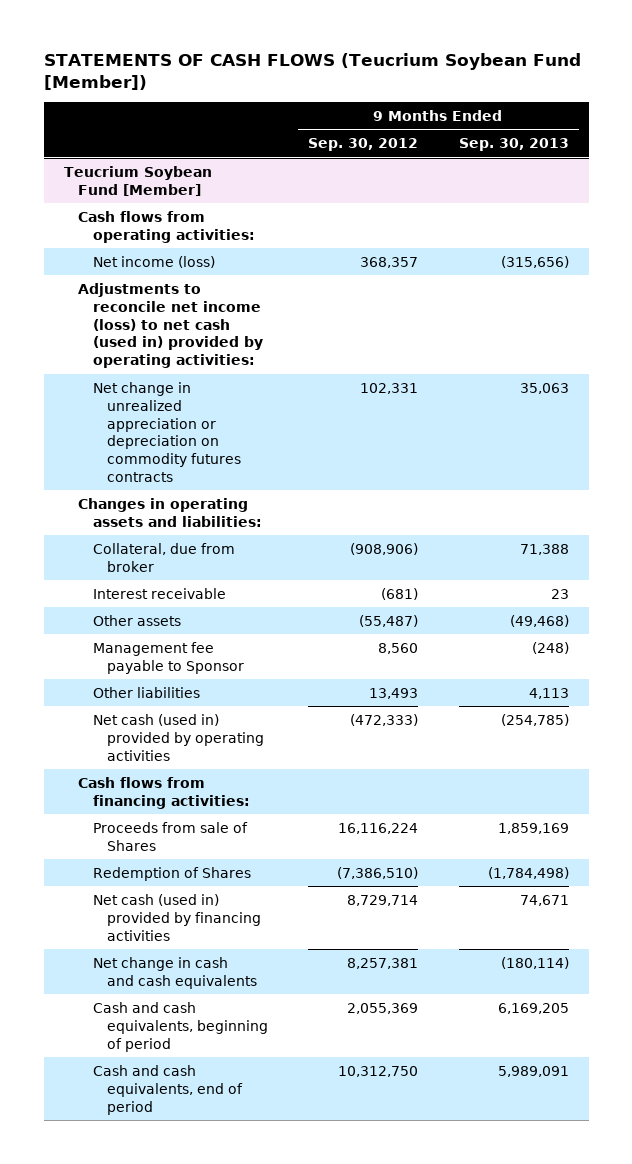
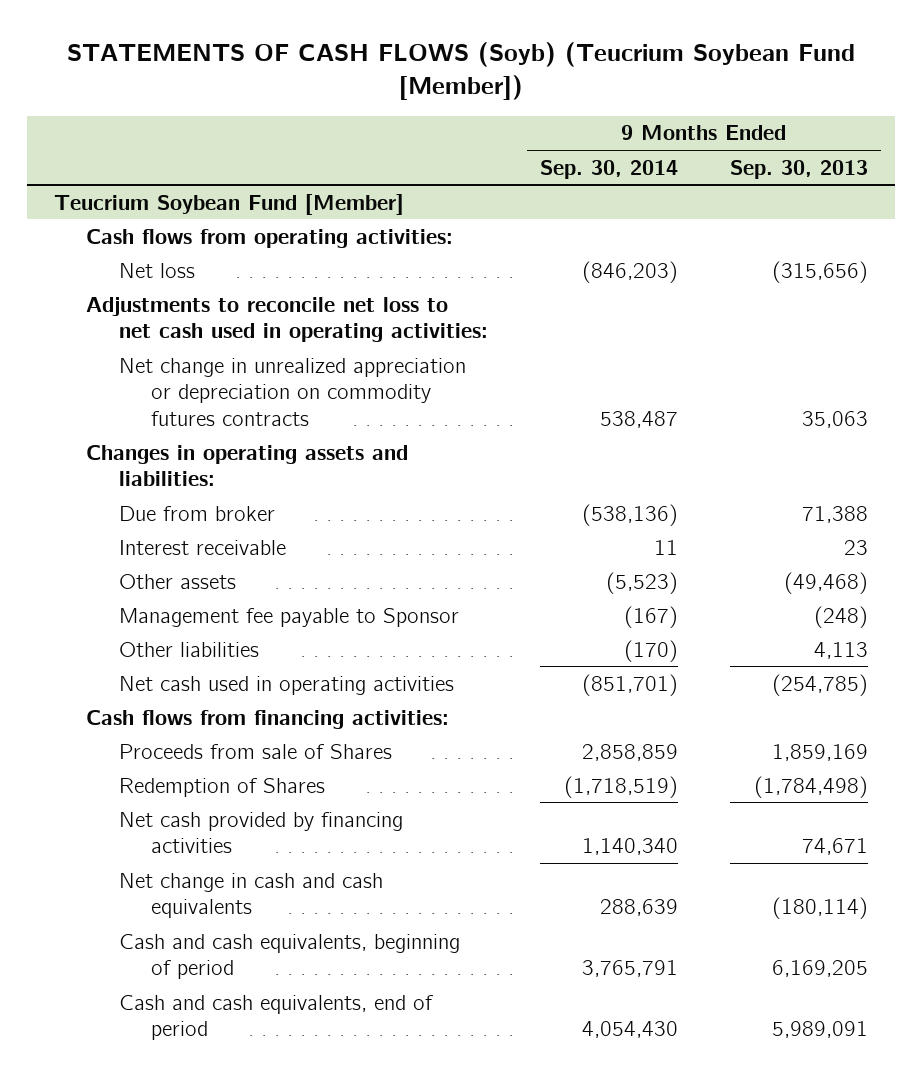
- STATEMENTS OF CASH FLOWS (Teucrium Soybean Fund [Member])
+ STATEMENTS OF CASH FLOWS (Soyb) (Teucrium Soybean Fund [Member])
- | 9 Months Ended Sep. 30, 2012 | 9 Months Ended Sep. 30, 2013
+ | 9 Months Ended Sep. 30, 2014 | 9 Months Ended Sep. 30, 2013
@ Teucrium Soybean Fund [Member]
- Net income (loss) | 368,357 | (315,656)
- Adjustments to reconcile net income (loss) to net cash (used in) provided by operating activities:
+ Net loss | (846,203) | (315,656)
+ Adjustments to reconcile net loss to net cash used in operating activities:
- Collateral, due from broker | (908,906) | 71,388
+ Due from broker | (538,136) | 71,388
- Net cash (used in) provided by operating activities | (472,333) | (254,785)
+ Net cash used in operating activities | (851,701) | (254,785)
- Net cash (used in) provided by financing activities | 8,729,714 | 74,671
+ Net cash provided by financing activities | 1,140,340 | 74,671

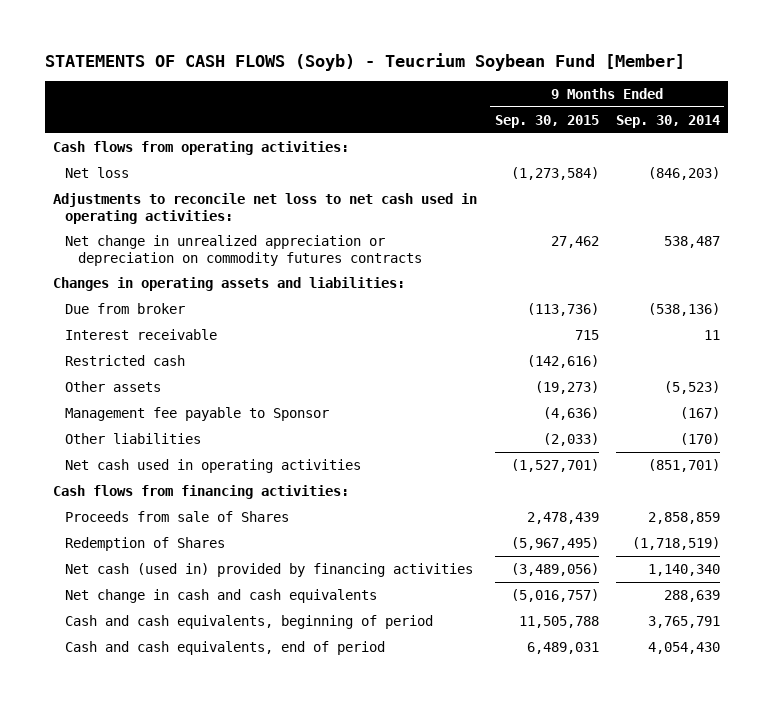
- STATEMENTS OF CASH FLOWS (Soyb) (Teucrium Soybean Fund [Member])
+ STATEMENTS OF CASH FLOWS (Soyb) - Teucrium Soybean Fund [Member]
- | 9 Months Ended Sep. 30, 2014 | 9 Months Ended Sep. 30, 2013
+ | 9 Months Ended Sep. 30, 2015 | 9 Months Ended Sep. 30, 2014
- Teucrium Soybean Fund [Member]
+ Restricted cash | (142,616) |
- Net cash provided by financing activities | 1,140,340 | 74,671
+ Net cash (used in) provided by financing activities | (3,489,056) | 1,140,340

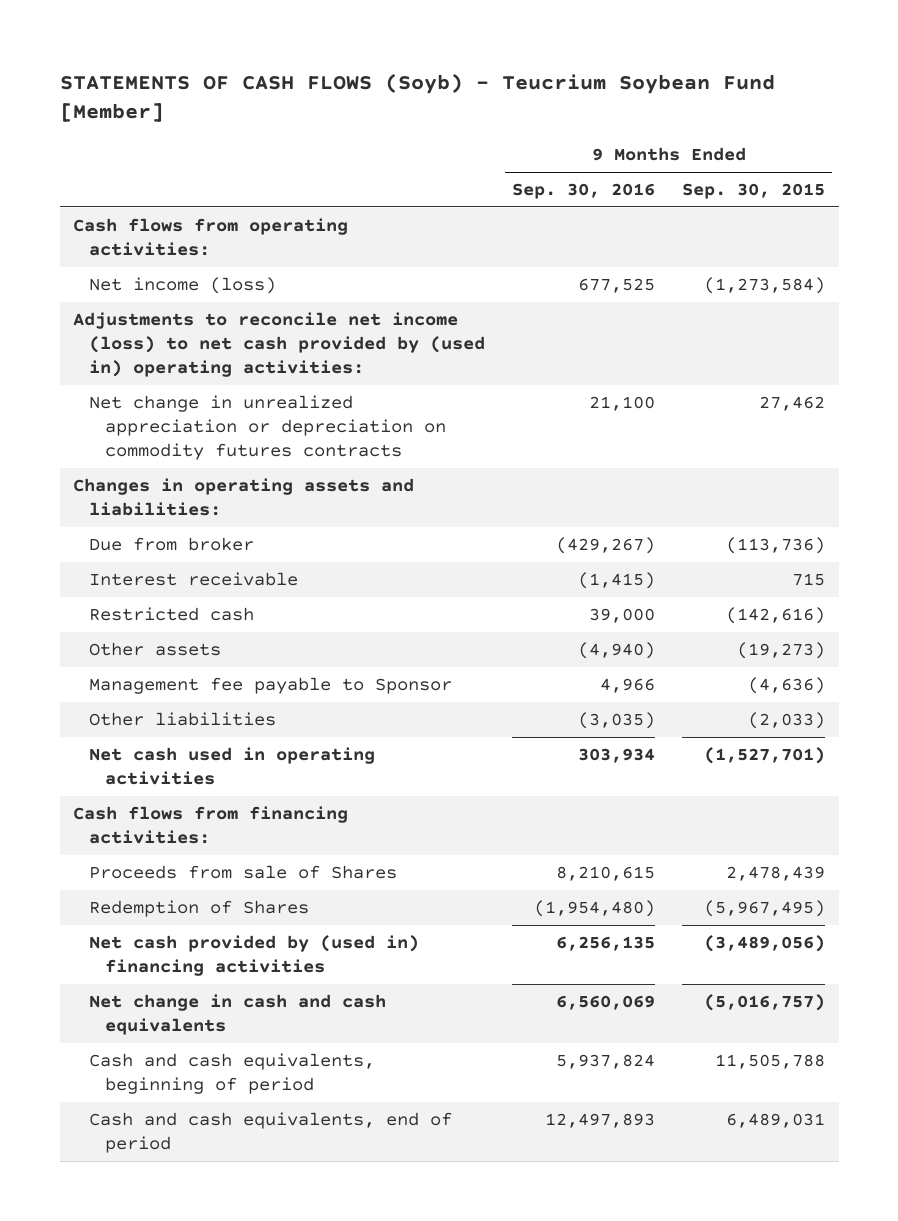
- | 9 Months Ended Sep. 30, 2015 | 9 Months Ended Sep. 30, 2014
+ | 9 Months Ended Sep. 30, 2016 | 9 Months Ended Sep. 30, 2015
- Net loss | (1,273,584) | (846,203)
- Adjustments to reconcile net loss to net cash used in operating activities:
+ Net income (loss) | 677,525 | (1,273,584)
+ Adjustments to reconcile net income (loss) to net cash provided by (used in) operating activities:
- Net cash (used in) provided by financing activities | (3,489,056) | 1,140,340
+ Net cash provided by (used in) financing activities | 6,256,135 | (3,489,056)

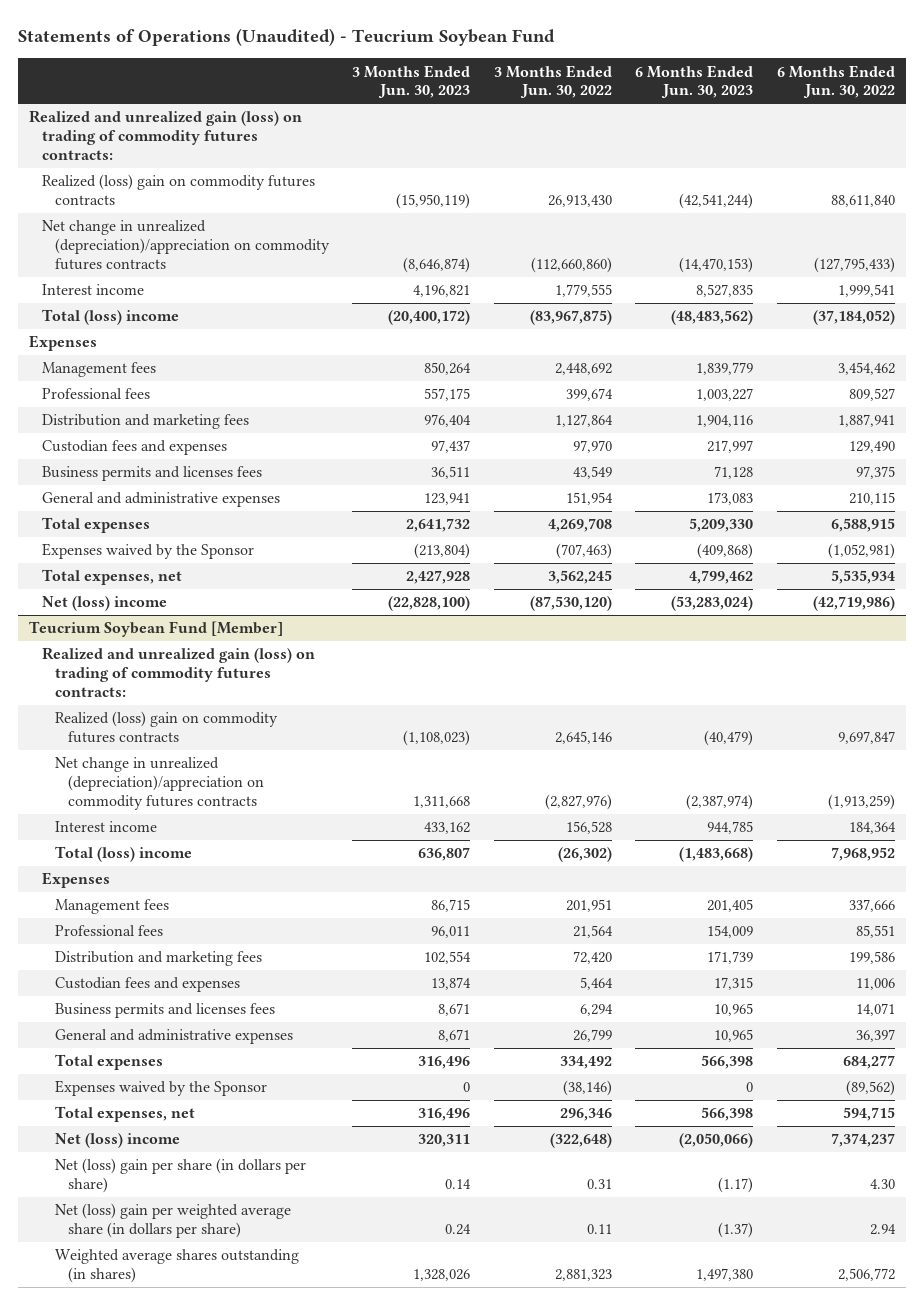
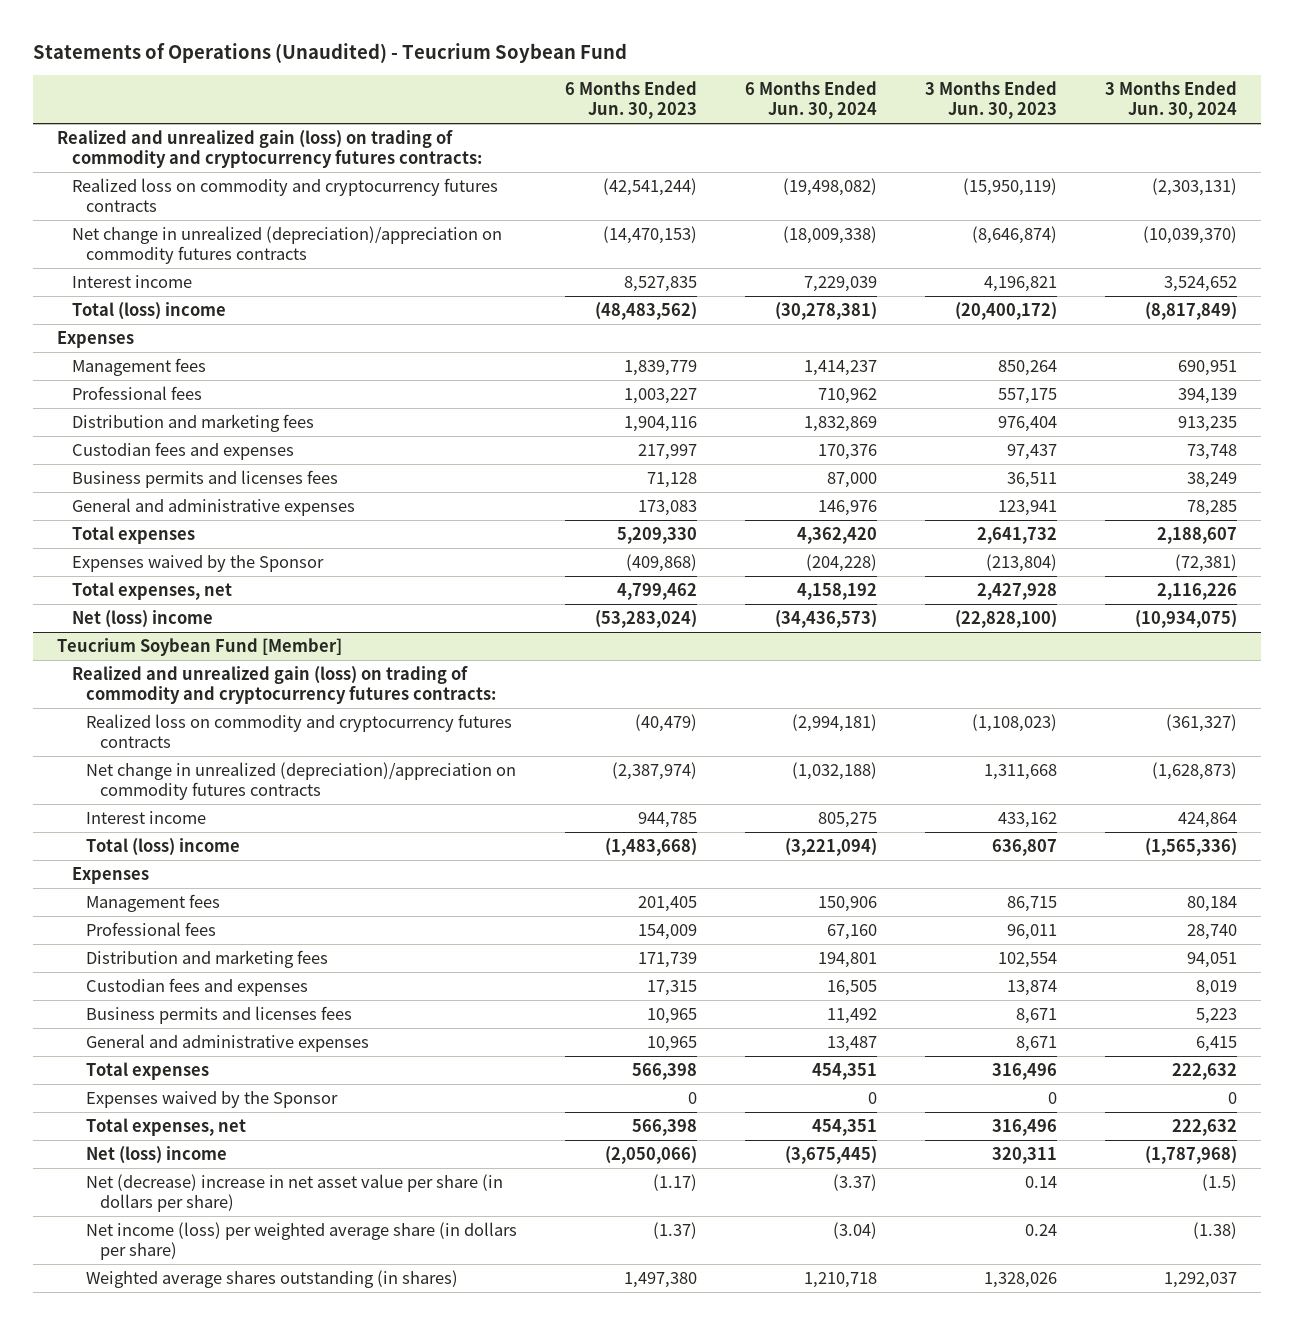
- | 3 Months Ended Jun. 30, 2023 | 3 Months Ended Jun. 30, 2022 | 6 Months Ended Jun. 30, 2023 | 6 Months Ended Jun. 30, 2022
+ | 6 Months Ended Jun. 30, 2023 | 6 Months Ended Jun. 30, 2024 | 3 Months Ended Jun. 30, 2023 | 3 Months Ended Jun. 30, 2024
- Realized and unrealized gain (loss) on trading of commodity futures contracts:
- Realized (loss) gain on commodity futures contracts | (15,950,119) | 26,913,430 | (42,541,244) | 88,611,840
+ Realized and unrealized gain (loss) on trading of commodity and cryptocurrency futures contracts:
+ Realized loss on commodity and cryptocurrency futures contracts | (42,541,244) | (19,498,082) | (15,950,119) | (2,303,131)
@ Teucrium Soybean Fund [Member]
- Realized and unrealized gain (loss) on trading of commodity futures contracts:
- Realized (loss) gain on commodity futures contracts | (1,108,023) | 2,645,146 | (40,479) | 9,697,847
+ Realized and unrealized gain (loss) on trading of commodity and cryptocurrency futures contracts:
+ Realized loss on commodity and cryptocurrency futures contracts | (40,479) | (2,994,181) | (1,108,023) | (361,327)
- Net (loss) gain per share (in dollars per share) | 0.14 | 0.31 | (1.17) | 4.30
- Net (loss) gain per weighted average share (in dollars per share) | 0.24 | 0.11 | (1.37) | 2.94
+ Net (decrease) increase in net asset value per share (in dollars per share) | (1.17) | (3.37) | 0.14 | (1.5)
+ Net income (loss) per weighted average share (in dollars per share) | (1.37) | (3.04) | 0.24 | (1.38)

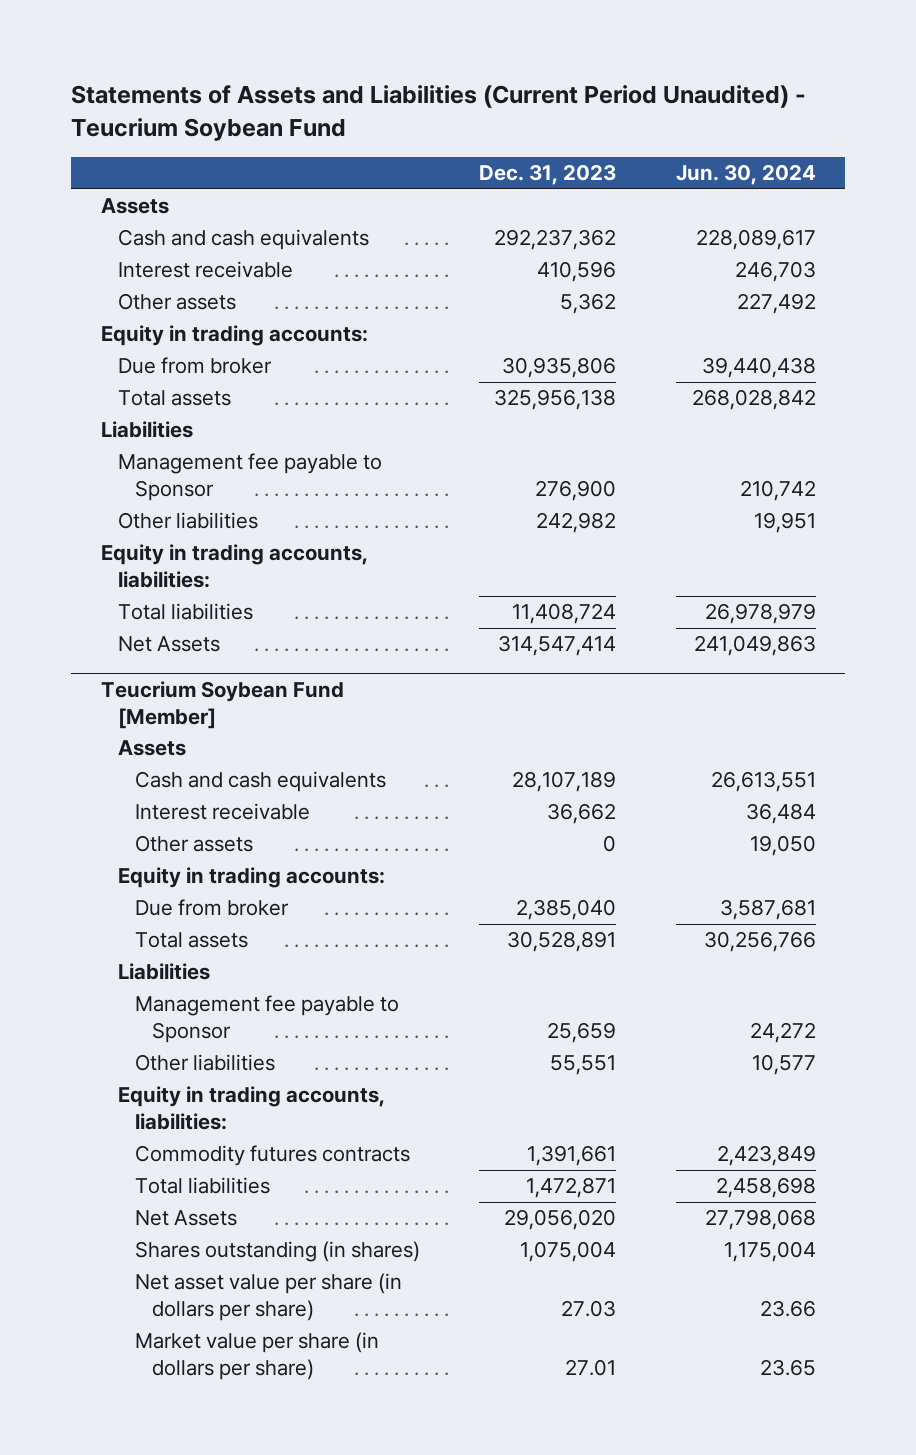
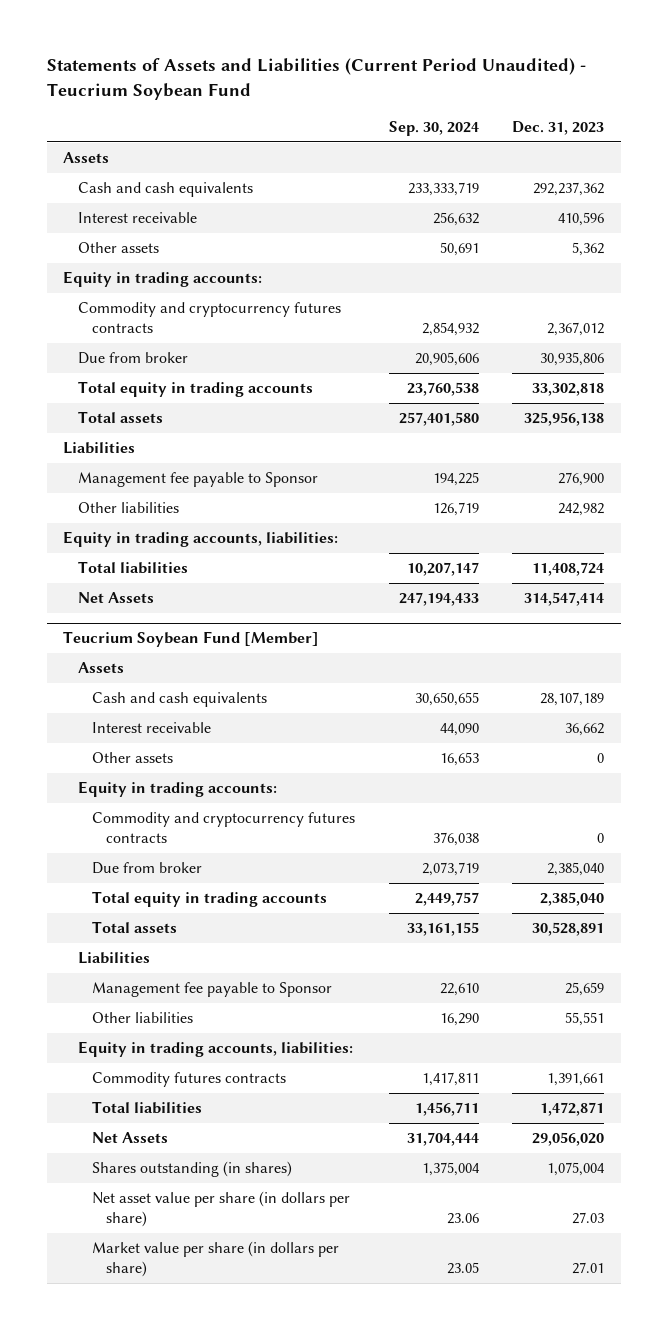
- | Dec. 31, 2023 | Jun. 30, 2024
+ | Sep. 30, 2024 | Dec. 31, 2023
+ Commodity and cryptocurrency futures contracts | 2,854,932 | 2,367,012
+ Total equity in trading accounts | 23,760,538 | 33,302,818
@ Teucrium Soybean Fund [Member]
+ Commodity and cryptocurrency futures contracts | 376,038 | 0
+ Total equity in trading accounts | 2,449,757 | 2,385,040

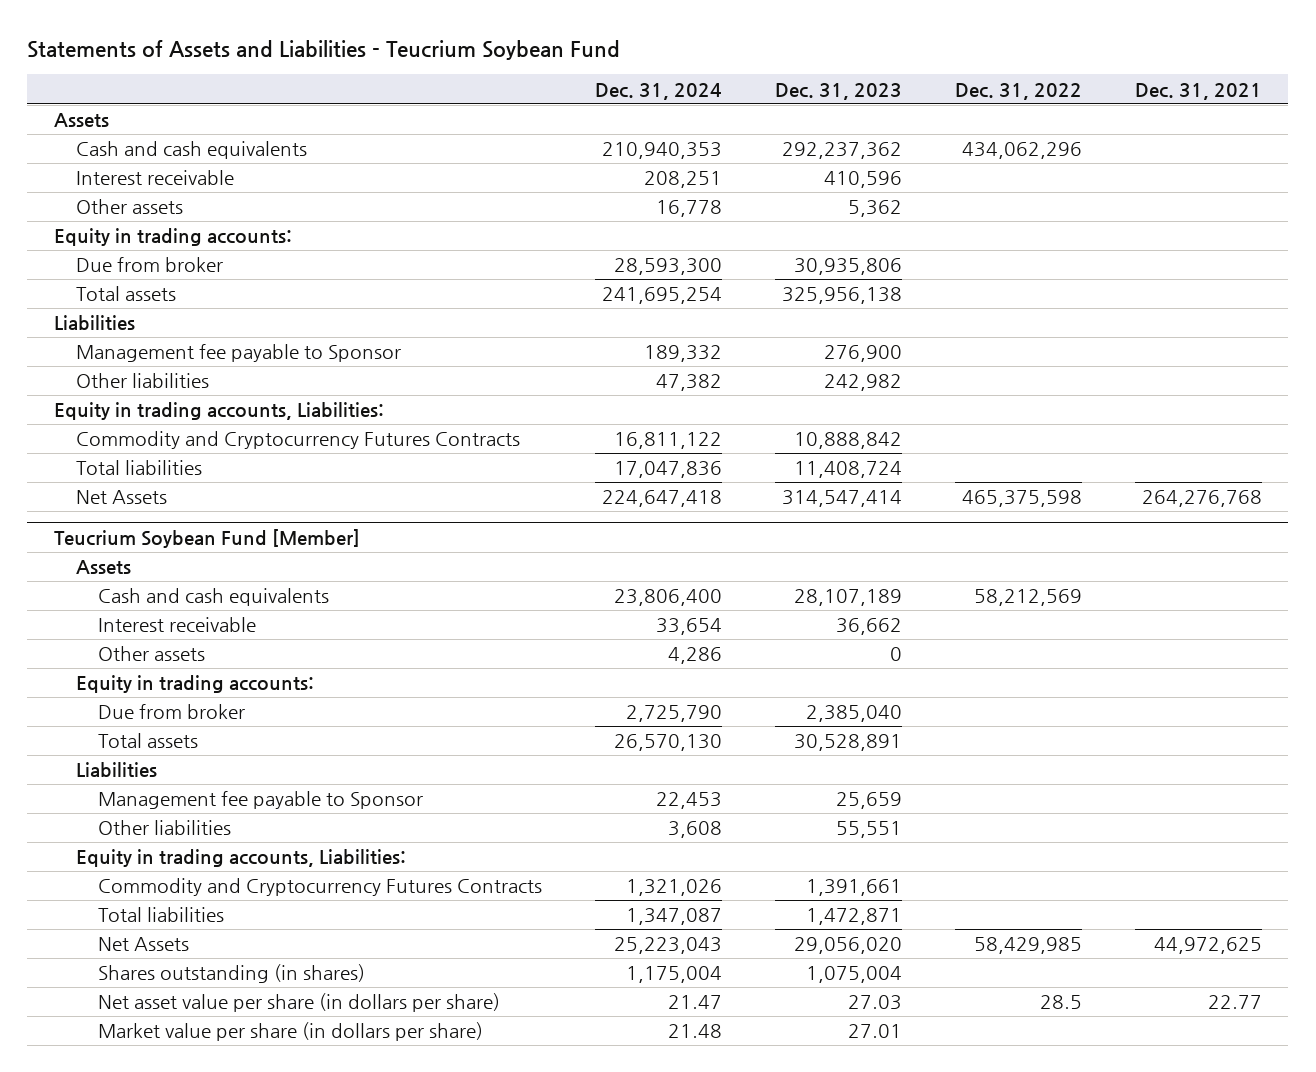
- Statements of Assets and Liabilities (Current Period Unaudited) - Teucrium Soybean Fund
+ Statements of Assets and Liabilities - Teucrium Soybean Fund
- | Sep. 30, 2024 | Dec. 31, 2023
+ | Dec. 31, 2024 | Dec. 31, 2023 | Dec. 31, 2022 | Dec. 31, 2021
- Commodity and cryptocurrency futures contracts | 2,854,932 | 2,367,012
- Total equity in trading accounts | 23,760,538 | 33,302,818
- Equity in trading accounts, liabilities:
+ Equity in trading accounts, Liabilities:
+ Commodity and Cryptocurrency Futures Contracts | 16,811,122 | 10,888,842 | |
@ Teucrium Soybean Fund [Member]
- Commodity and cryptocurrency futures contracts | 376,038 | 0
- Total equity in trading accounts | 2,449,757 | 2,385,040
- Equity in trading accounts, liabilities:
- Commodity futures contracts | 1,417,811 | 1,391,661
+ Equity in trading accounts, Liabilities:
+ Commodity and Cryptocurrency Futures Contracts | 1,321,026 | 1,391,661 | |

